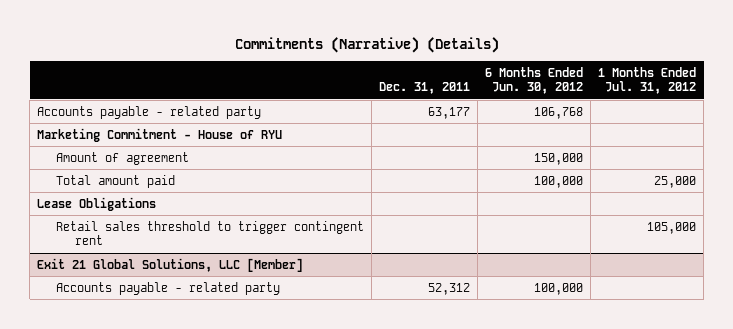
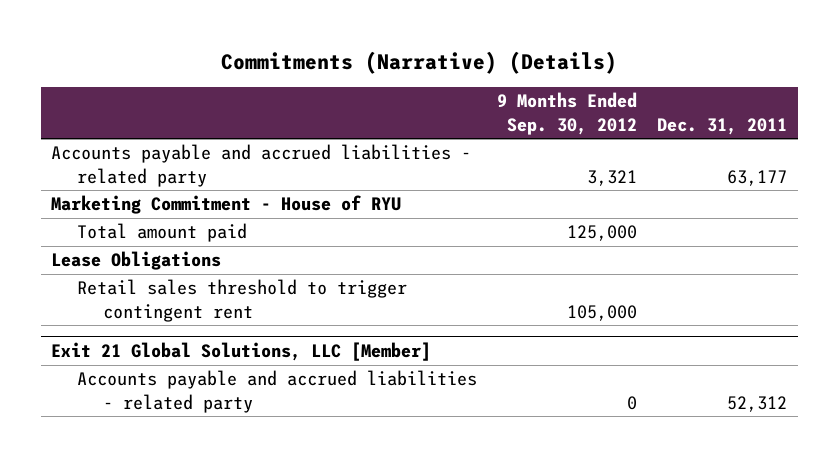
- | Dec. 31, 2011 | 6 Months Ended Jun. 30, 2012 | 1 Months Ended Jul. 31, 2012
+ | 9 Months Ended Sep. 30, 2012 | Dec. 31, 2011
- Accounts payable - related party | 63,177 | 106,768 |
+ Accounts payable and accrued liabilities - related party | 3,321 | 63,177
- Amount of agreement | | 150,000 |
@ Exit 21 Global Solutions, LLC [Member]
- Accounts payable - related party | 52,312 | 100,000 |
+ Accounts payable and accrued liabilities - related party | 0 | 52,312

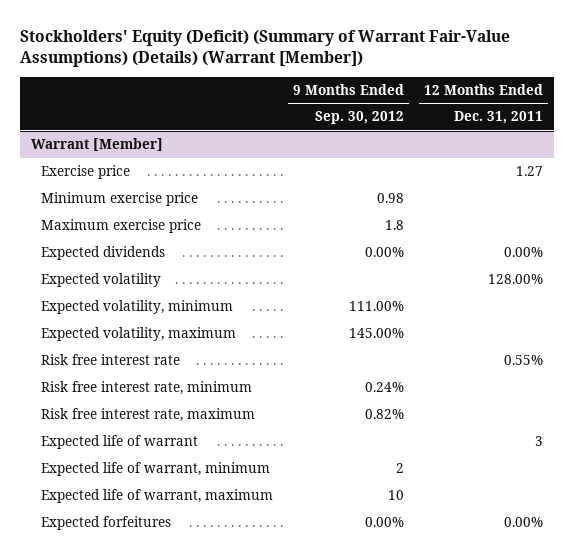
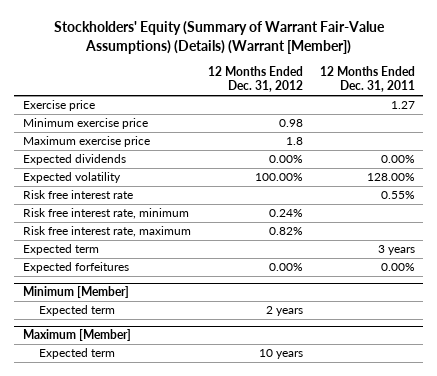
- Stockholders' Equity (Deficit) (Summary of Warrant Fair-Value Assumptions) (Details) (Warrant [Member])
+ Stockholders' Equity (Summary of Warrant Fair-Value Assumptions) (Details) (Warrant [Member])
- | 9 Months Ended Sep. 30, 2012 | 12 Months Ended Dec. 31, 2011
+ | 12 Months Ended Dec. 31, 2012 | 12 Months Ended Dec. 31, 2011
- Warrant [Member]
- Expected volatility, minimum | 111.00% |
- Expected volatility, maximum | 145.00% |
- Expected life of warrant | | 3
- Expected life of warrant, minimum | 2 |
- Expected life of warrant, maximum | 10 |
+ Expected term | | 3 years
+ Minimum [Member]
+ Expected term | 2 years |
+ Maximum [Member]
+ Expected term | 10 years |

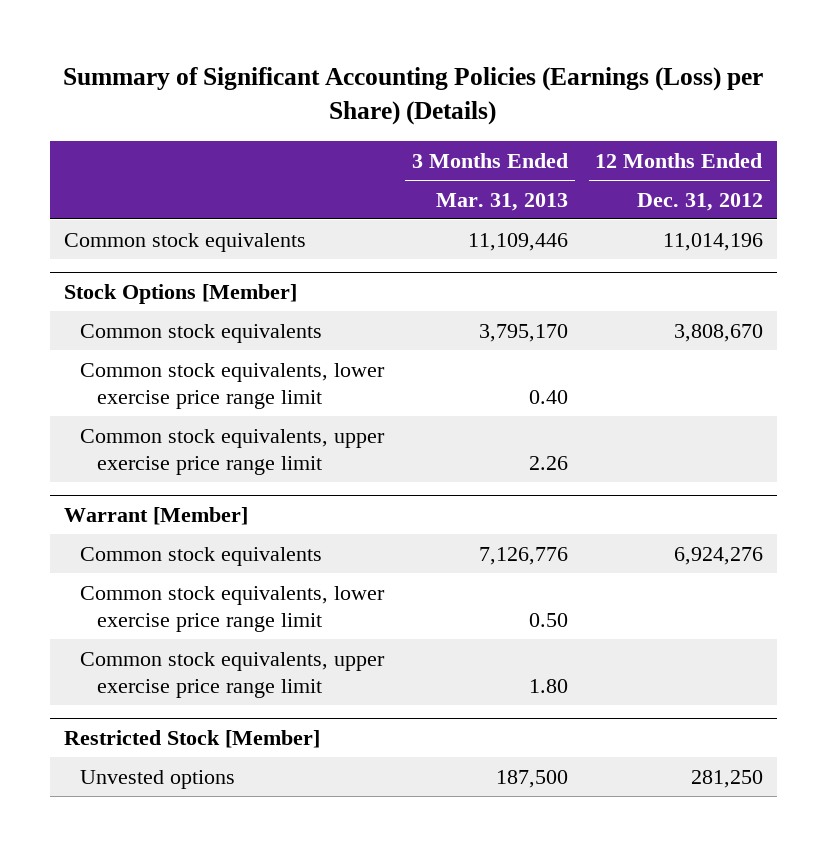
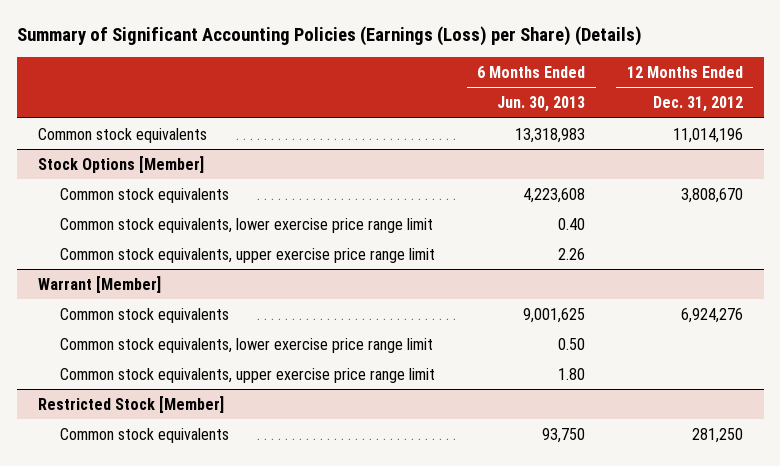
- | 3 Months Ended Mar. 31, 2013 | 12 Months Ended Dec. 31, 2012
+ | 6 Months Ended Jun. 30, 2013 | 12 Months Ended Dec. 31, 2012
@ Restricted Stock [Member]
- Unvested options | 187,500 | 281,250
+ Common stock equivalents | 93,750 | 281,250

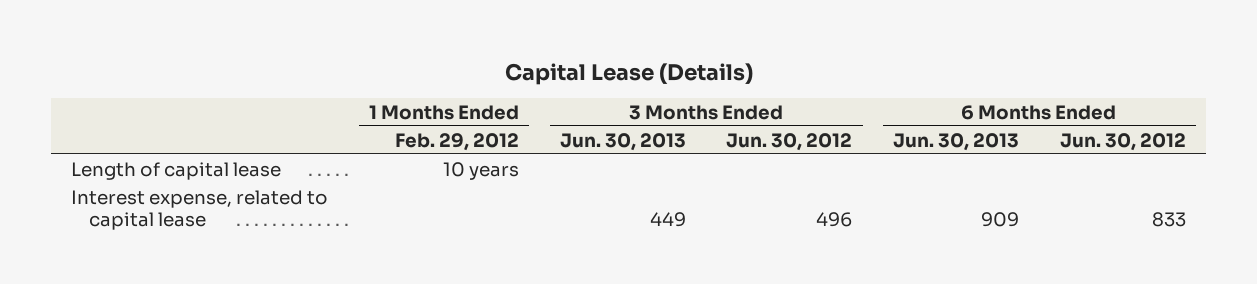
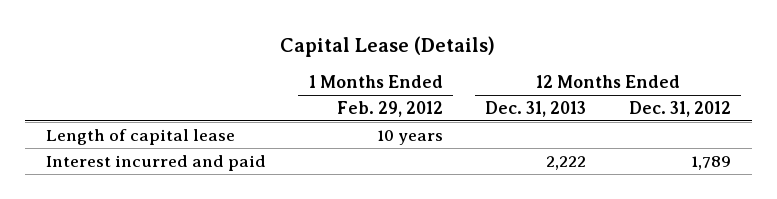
- | 1 Months Ended Feb. 29, 2012 | 3 Months Ended Jun. 30, 2013 | 3 Months Ended Jun. 30, 2012 | 6 Months Ended Jun. 30, 2013 | 6 Months Ended Jun. 30, 2012
+ | 1 Months Ended Feb. 29, 2012 | 12 Months Ended Dec. 31, 2013 | 12 Months Ended Dec. 31, 2012
- Interest expense, related to capital lease | | 449 | 496 | 909 | 833
+ Interest incurred and paid | | 2,222 | 1,789

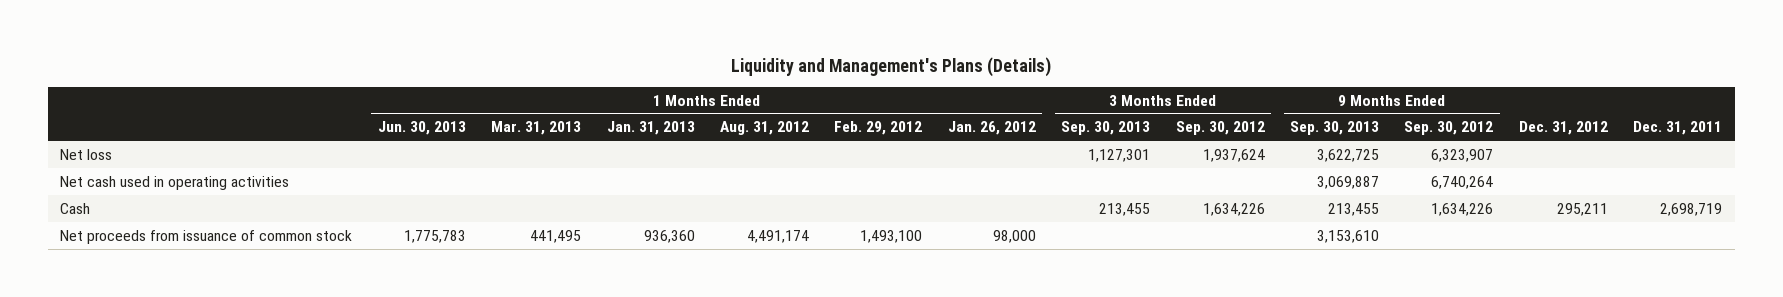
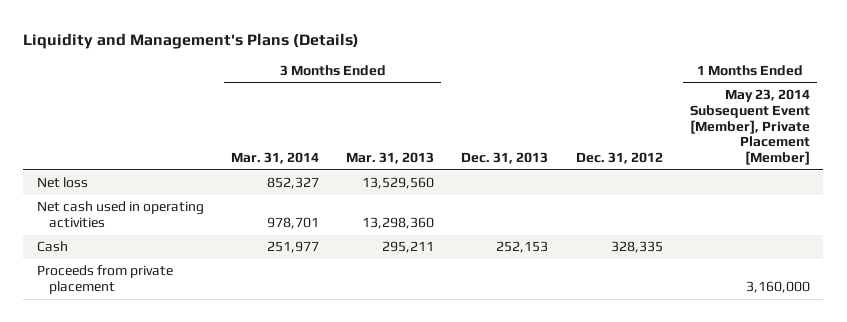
- | 1 Months Ended Jun. 30, 2013 | 1 Months Ended Mar. 31, 2013 | 1 Months Ended Jan. 31, 2013 | 1 Months Ended Aug. 31, 2012 | 1 Months Ended Feb. 29, 2012 | 1 Months Ended Jan. 26, 2012 | 3 Months Ended Sep. 30, 2013 | 3 Months Ended Sep. 30, 2012 | 9 Months Ended Sep. 30, 2013 | 9 Months Ended Sep. 30, 2012 | Dec. 31, 2012 | Dec. 31, 2011
+ | 3 Months Ended Mar. 31, 2014 | 3 Months Ended Mar. 31, 2013 | Dec. 31, 2013 | Dec. 31, 2012 | 1 Months Ended May 23, 2014 Subsequent Event [Member], Private Placement [Member]
- Cash | | | | | | | 213,455 | 1,634,226 | 213,455 | 1,634,226 | 295,211 | 2,698,719
- Net proceeds from issuance of common stock | 1,775,783 | 441,495 | 936,360 | 4,491,174 | 1,493,100 | 98,000 | | | 3,153,610 | | |
+ Cash | 251,977 | 295,211 | 252,153 | 328,335 |
+ Proceeds from private placement | | | | | 3,160,000

